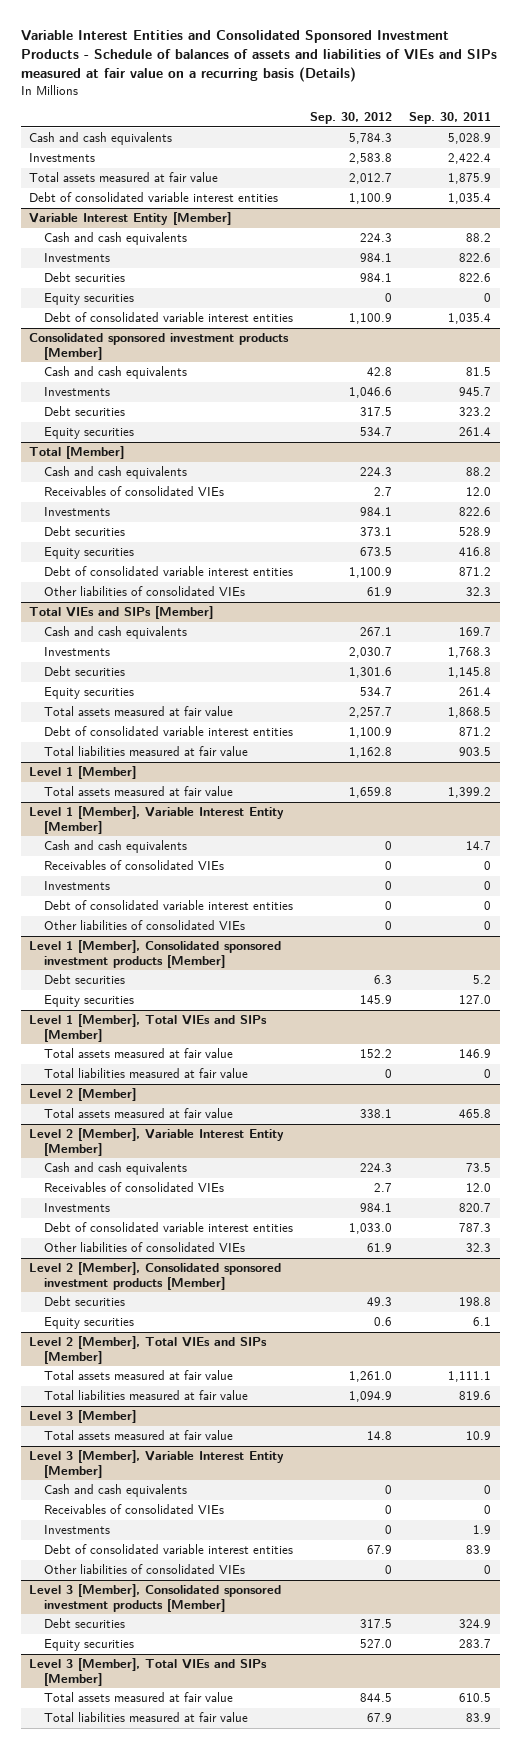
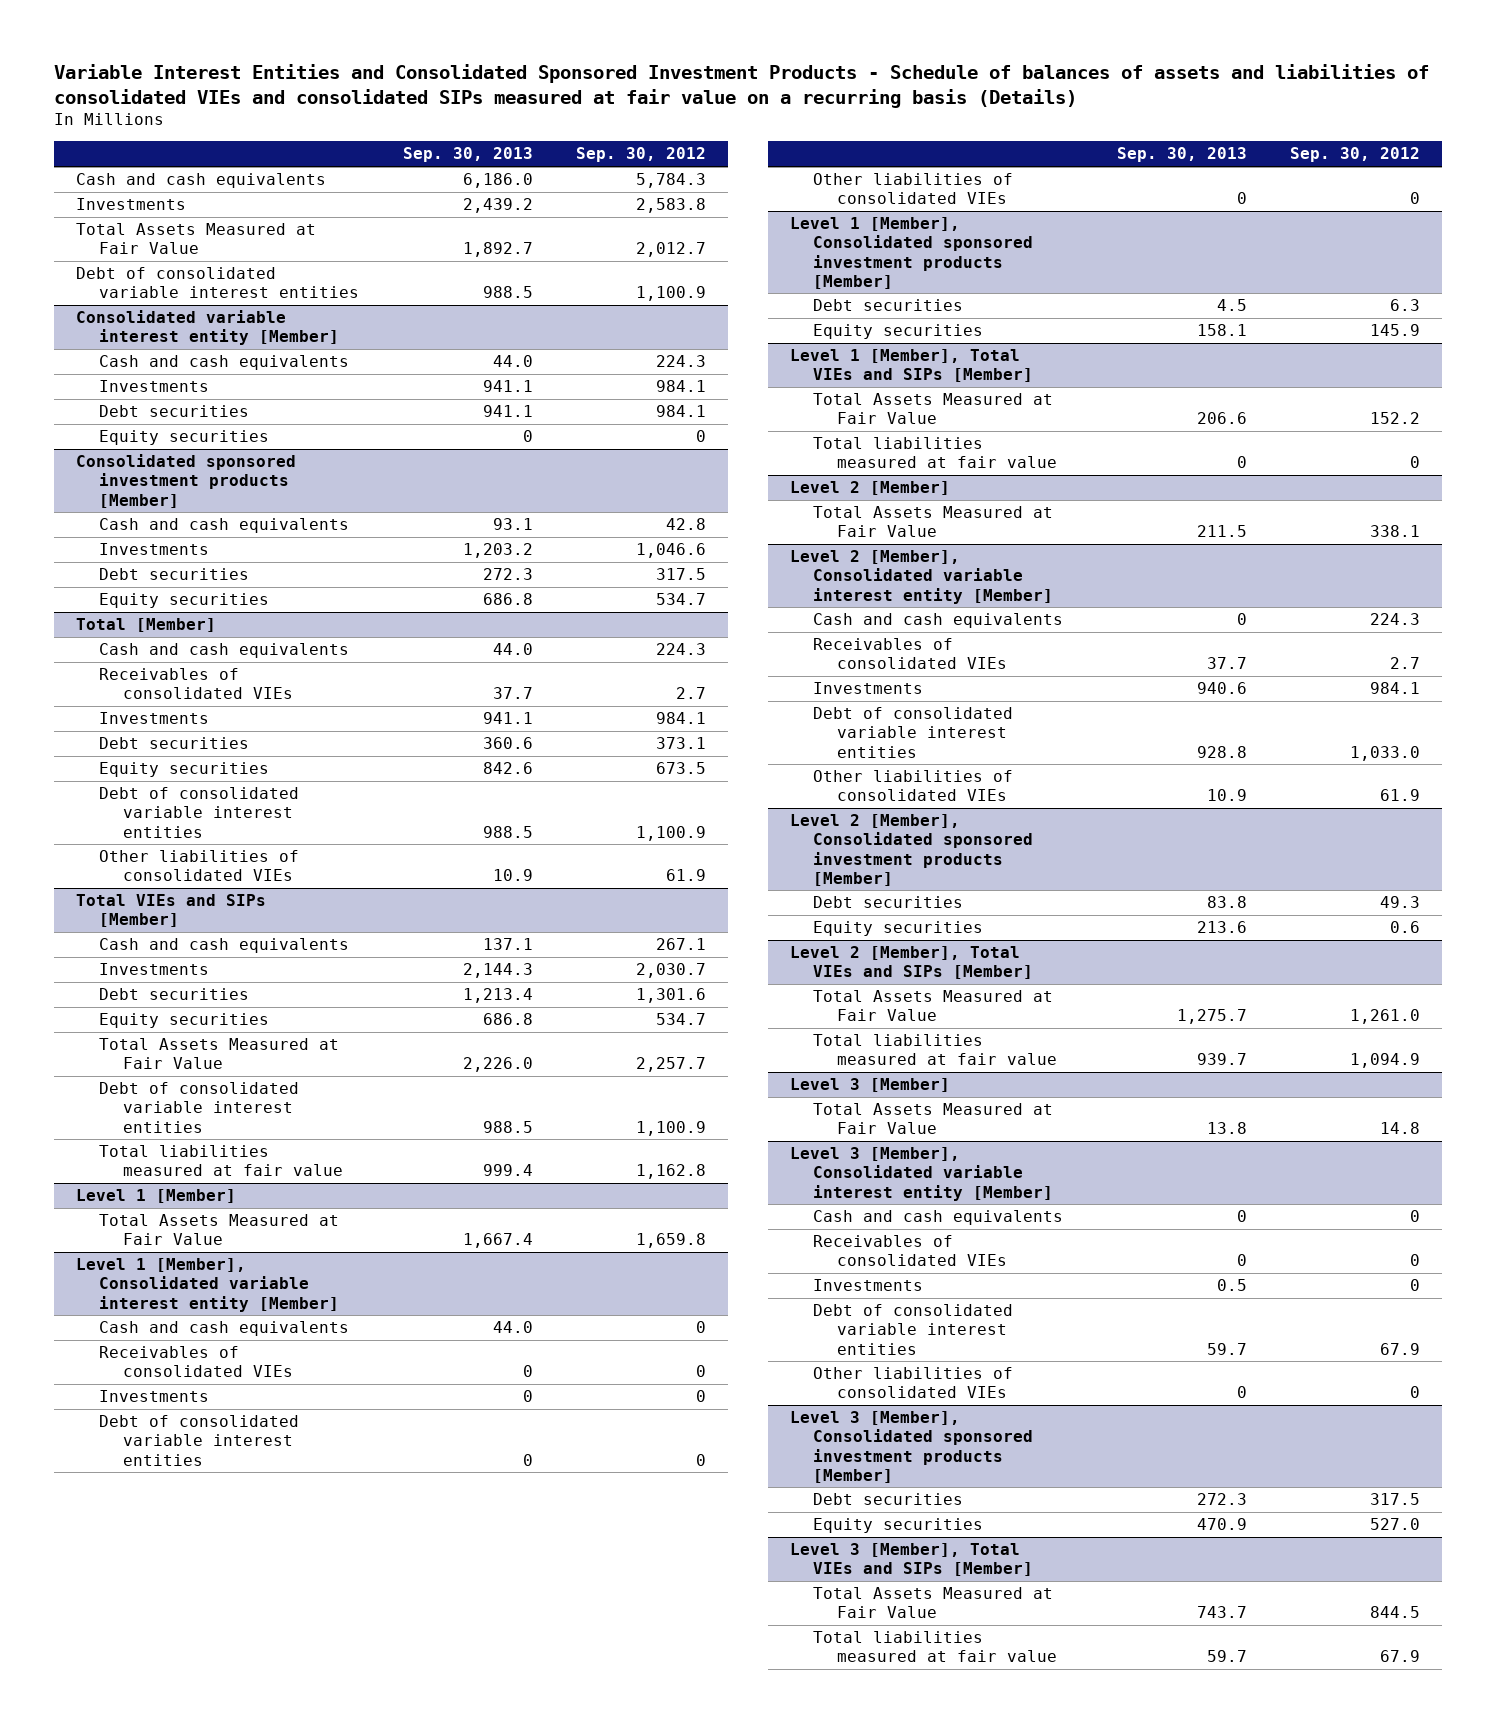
- Variable Interest Entities and Consolidated Sponsored Investment Products - Schedule of balances of assets and liabilities of VIEs and SIPs measured at fair value on a recurring basis (Details)
+ Variable Interest Entities and Consolidated Sponsored Investment Products - Schedule of balances of assets and liabilities of consolidated VIEs and consolidated SIPs measured at fair value on a recurring basis (Details)
- | Sep. 30, 2012 | Sep. 30, 2011
+ | Sep. 30, 2013 | Sep. 30, 2012
- Total assets measured at fair value | 2,012.7 | 1,875.9
+ Total Assets Measured at Fair Value | 1,892.7 | 2,012.7
- Variable Interest Entity [Member]
+ Consolidated variable interest entity [Member]
- Debt of consolidated variable interest entities | 1,100.9 | 1,035.4
@ Total VIEs and SIPs [Member]
- Total assets measured at fair value | 2,257.7 | 1,868.5
+ Total Assets Measured at Fair Value | 2,226.0 | 2,257.7
@ Level 1 [Member]
- Total assets measured at fair value | 1,659.8 | 1,399.2
- Level 1 [Member], Variable Interest Entity [Member]
@ Level 1 [Member]
+ Total Assets Measured at Fair Value | 1,667.4 | 1,659.8
+ Level 1 [Member], Consolidated variable interest entity [Member]
@ Level 1 [Member], Total VIEs and SIPs [Member]
- Total assets measured at fair value | 152.2 | 146.9
+ Total Assets Measured at Fair Value | 206.6 | 152.2
@ Level 2 [Member]
- Total assets measured at fair value | 338.1 | 465.8
- Level 2 [Member], Variable Interest Entity [Member]
@ Level 2 [Member]
+ Total Assets Measured at Fair Value | 211.5 | 338.1
+ Level 2 [Member], Consolidated variable interest entity [Member]
@ Level 2 [Member], Total VIEs and SIPs [Member]
- Total assets measured at fair value | 1,261.0 | 1,111.1
+ Total Assets Measured at Fair Value | 1,275.7 | 1,261.0
@ Level 3 [Member]
- Total assets measured at fair value | 14.8 | 10.9
- Level 3 [Member], Variable Interest Entity [Member]
@ Level 3 [Member]
+ Total Assets Measured at Fair Value | 13.8 | 14.8
+ Level 3 [Member], Consolidated variable interest entity [Member]
@ Level 3 [Member], Total VIEs and SIPs [Member]
- Total assets measured at fair value | 844.5 | 610.5
+ Total Assets Measured at Fair Value | 743.7 | 844.5

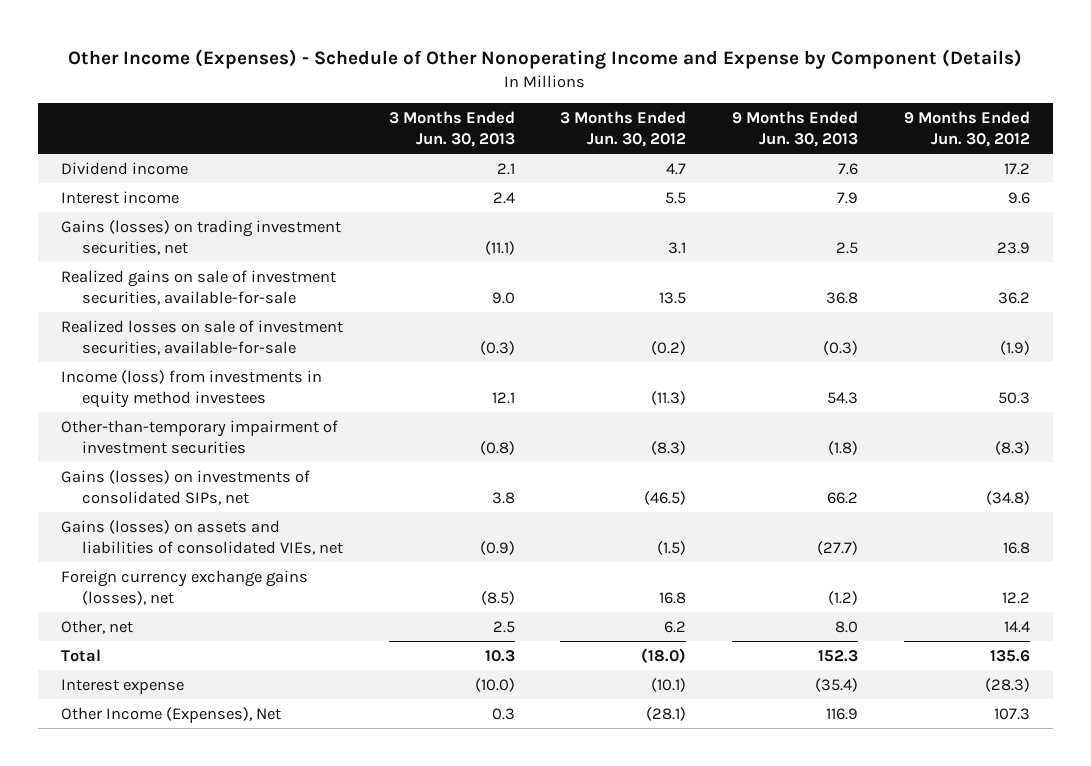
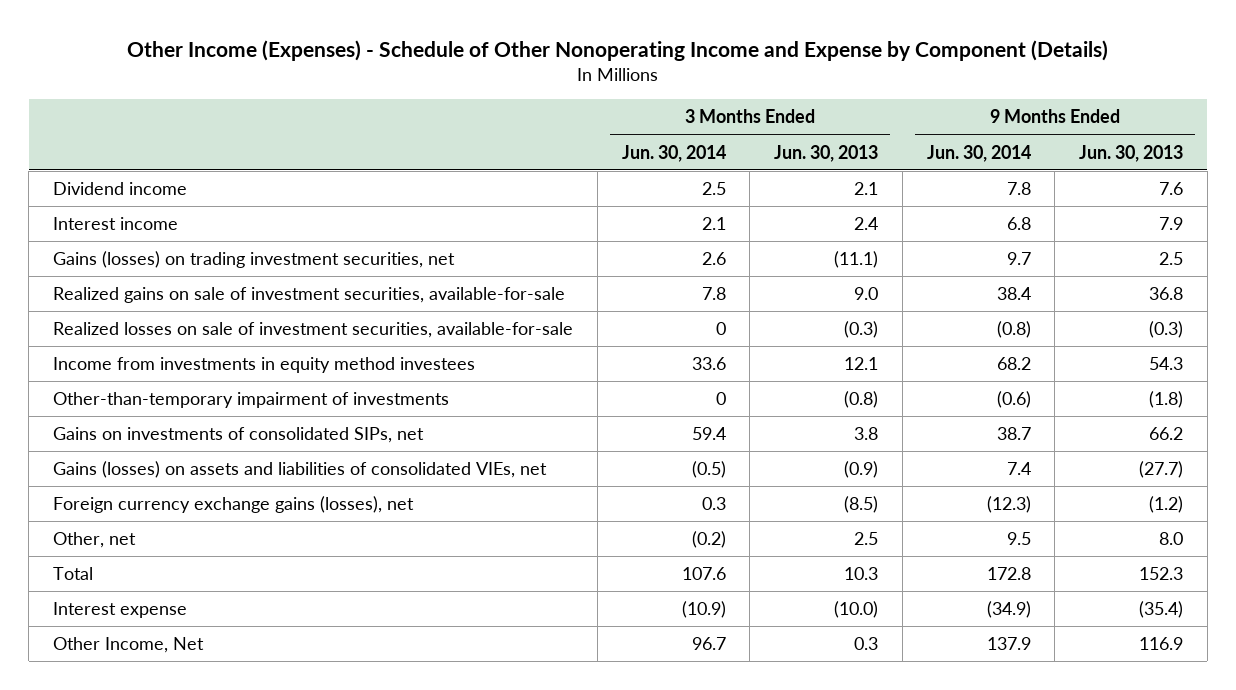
- | 3 Months Ended Jun. 30, 2013 | 3 Months Ended Jun. 30, 2012 | 9 Months Ended Jun. 30, 2013 | 9 Months Ended Jun. 30, 2012
+ | 3 Months Ended Jun. 30, 2014 | 3 Months Ended Jun. 30, 2013 | 9 Months Ended Jun. 30, 2014 | 9 Months Ended Jun. 30, 2013
- Income (loss) from investments in equity method investees | 12.1 | (11.3) | 54.3 | 50.3
- Other-than-temporary impairment of investment securities | (0.8) | (8.3) | (1.8) | (8.3)
- Gains (losses) on investments of consolidated SIPs, net | 3.8 | (46.5) | 66.2 | (34.8)
+ Income from investments in equity method investees | 33.6 | 12.1 | 68.2 | 54.3
+ Other-than-temporary impairment of investments | 0 | (0.8) | (0.6) | (1.8)
+ Gains on investments of consolidated SIPs, net | 59.4 | 3.8 | 38.7 | 66.2
- Other Income (Expenses), Net | 0.3 | (28.1) | 116.9 | 107.3
+ Other Income, Net | 96.7 | 0.3 | 137.9 | 116.9

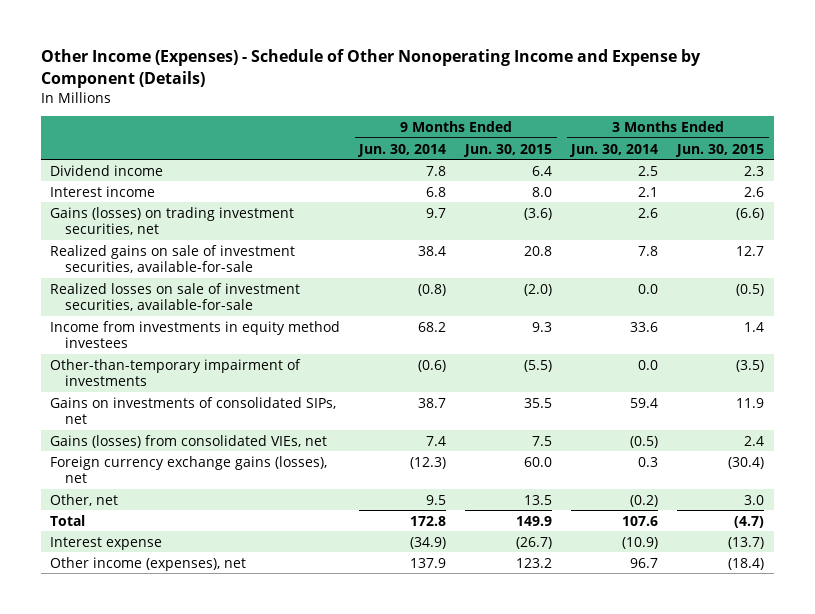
- | 3 Months Ended Jun. 30, 2014 | 3 Months Ended Jun. 30, 2013 | 9 Months Ended Jun. 30, 2014 | 9 Months Ended Jun. 30, 2013
+ | 9 Months Ended Jun. 30, 2014 | 9 Months Ended Jun. 30, 2015 | 3 Months Ended Jun. 30, 2014 | 3 Months Ended Jun. 30, 2015
- Realized losses on sale of investment securities, available-for-sale | 0 | (0.3) | (0.8) | (0.3)
+ Realized losses on sale of investment securities, available-for-sale | (0.8) | (2.0) | 0.0 | (0.5)
- Other-than-temporary impairment of investments | 0 | (0.8) | (0.6) | (1.8)
+ Other-than-temporary impairment of investments | (0.6) | (5.5) | 0.0 | (3.5)
- Gains (losses) on assets and liabilities of consolidated VIEs, net | (0.5) | (0.9) | 7.4 | (27.7)
+ Gains (losses) from consolidated VIEs, net | 7.4 | 7.5 | (0.5) | 2.4
- Other Income, Net | 96.7 | 0.3 | 137.9 | 116.9
+ Other income (expenses), net | 137.9 | 123.2 | 96.7 | (18.4)

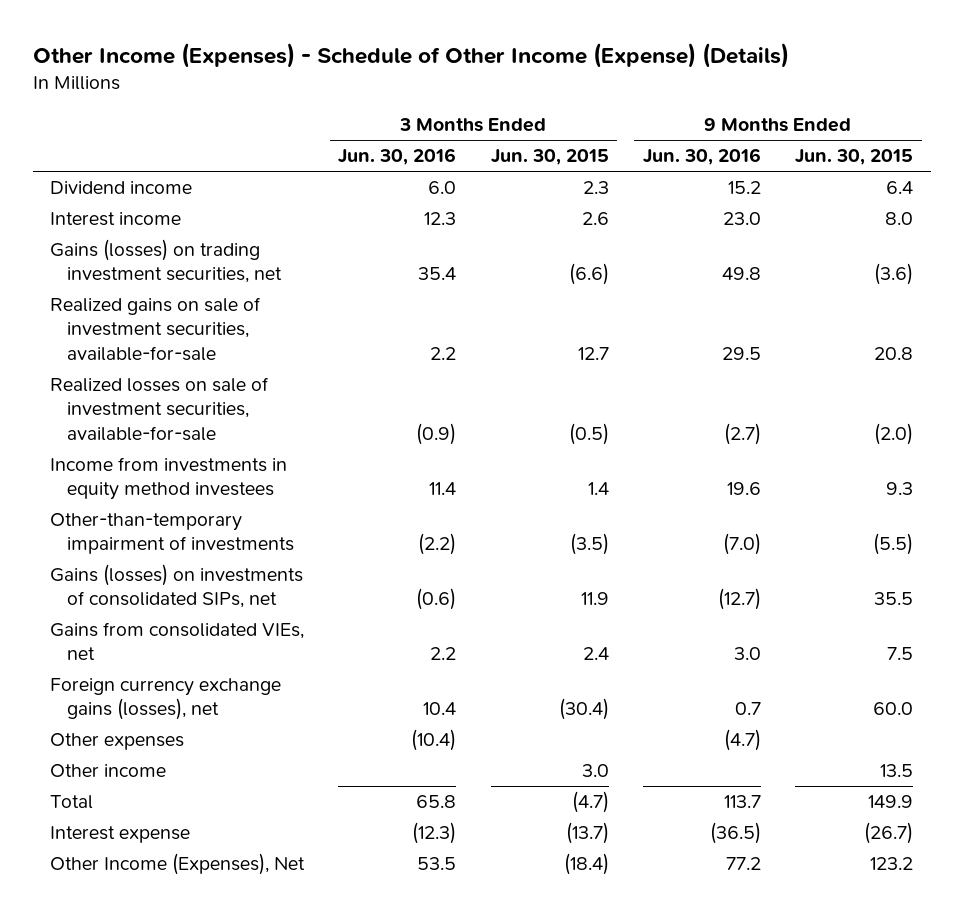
- Other Income (Expenses) - Schedule of Other Nonoperating Income and Expense by Component (Details)
+ Other Income (Expenses) - Schedule of Other Income (Expense) (Details)
- | 9 Months Ended Jun. 30, 2014 | 9 Months Ended Jun. 30, 2015 | 3 Months Ended Jun. 30, 2014 | 3 Months Ended Jun. 30, 2015
+ | 3 Months Ended Jun. 30, 2016 | 3 Months Ended Jun. 30, 2015 | 9 Months Ended Jun. 30, 2016 | 9 Months Ended Jun. 30, 2015
- Gains on investments of consolidated SIPs, net | 38.7 | 35.5 | 59.4 | 11.9
- Gains (losses) from consolidated VIEs, net | 7.4 | 7.5 | (0.5) | 2.4
+ Gains (losses) on investments of consolidated SIPs, net | (0.6) | 11.9 | (12.7) | 35.5
+ Gains from consolidated VIEs, net | 2.2 | 2.4 | 3.0 | 7.5
- Other, net | 9.5 | 13.5 | (0.2) | 3.0
+ Other expenses | (10.4) | | (4.7) |
+ Other income | | 3.0 | | 13.5
- Other income (expenses), net | 137.9 | 123.2 | 96.7 | (18.4)
+ Other Income (Expenses), Net | 53.5 | (18.4) | 77.2 | 123.2

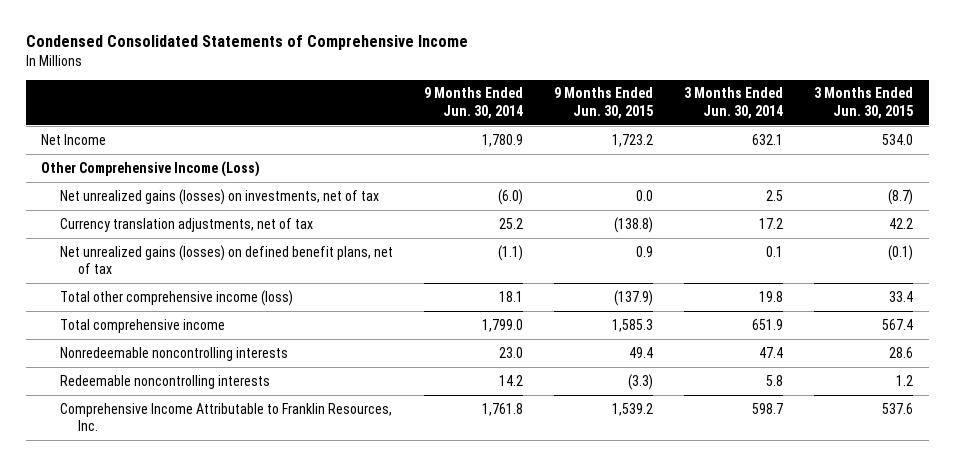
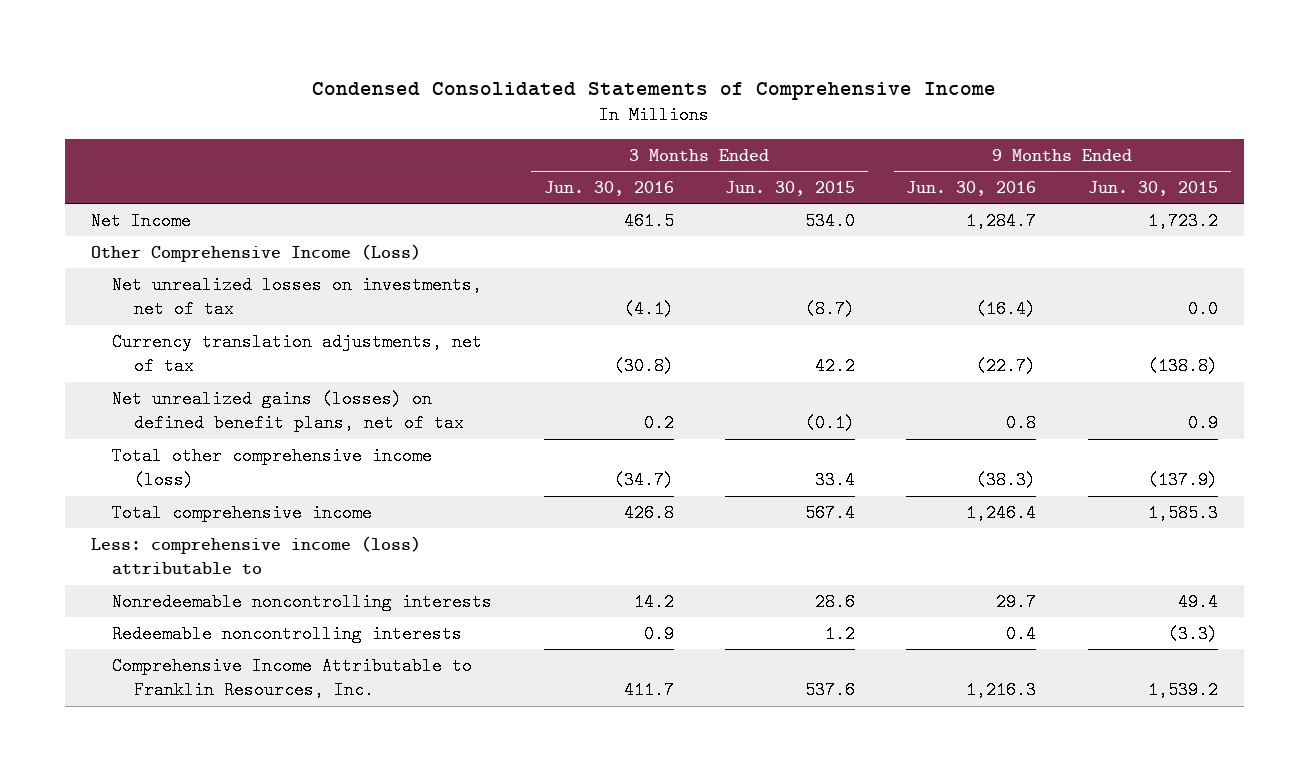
- | 9 Months Ended Jun. 30, 2014 | 9 Months Ended Jun. 30, 2015 | 3 Months Ended Jun. 30, 2014 | 3 Months Ended Jun. 30, 2015
+ | 3 Months Ended Jun. 30, 2016 | 3 Months Ended Jun. 30, 2015 | 9 Months Ended Jun. 30, 2016 | 9 Months Ended Jun. 30, 2015
- Net unrealized gains (losses) on investments, net of tax | (6.0) | 0.0 | 2.5 | (8.7)
+ Net unrealized losses on investments, net of tax | (4.1) | (8.7) | (16.4) | 0.0
+ Less: comprehensive income (loss) attributable to

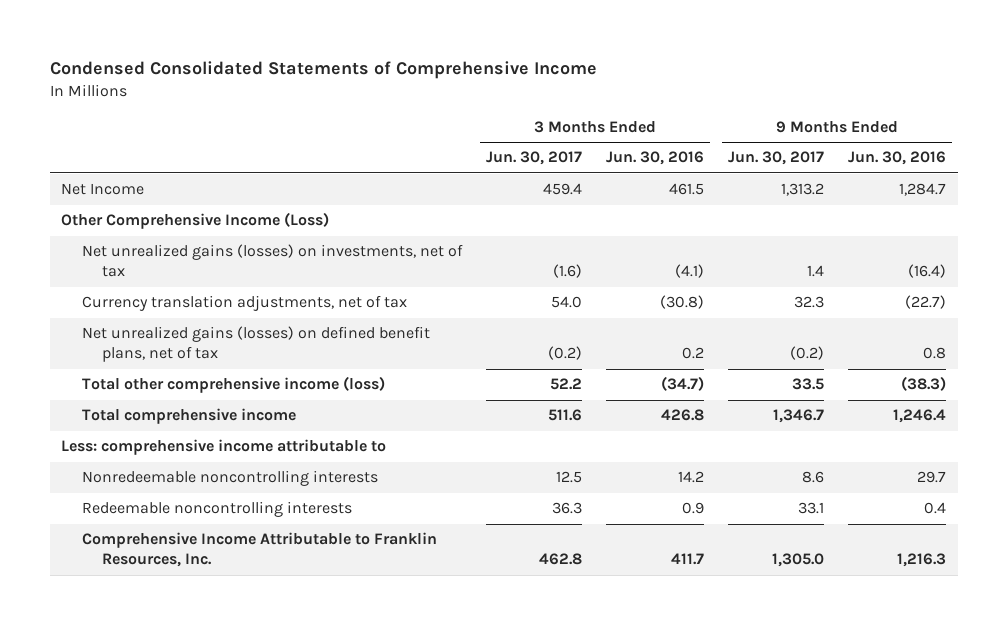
- | 3 Months Ended Jun. 30, 2016 | 3 Months Ended Jun. 30, 2015 | 9 Months Ended Jun. 30, 2016 | 9 Months Ended Jun. 30, 2015
+ | 3 Months Ended Jun. 30, 2017 | 3 Months Ended Jun. 30, 2016 | 9 Months Ended Jun. 30, 2017 | 9 Months Ended Jun. 30, 2016
- Net unrealized losses on investments, net of tax | (4.1) | (8.7) | (16.4) | 0.0
+ Net unrealized gains (losses) on investments, net of tax | (1.6) | (4.1) | 1.4 | (16.4)
- Less: comprehensive income (loss) attributable to
+ Less: comprehensive income attributable to

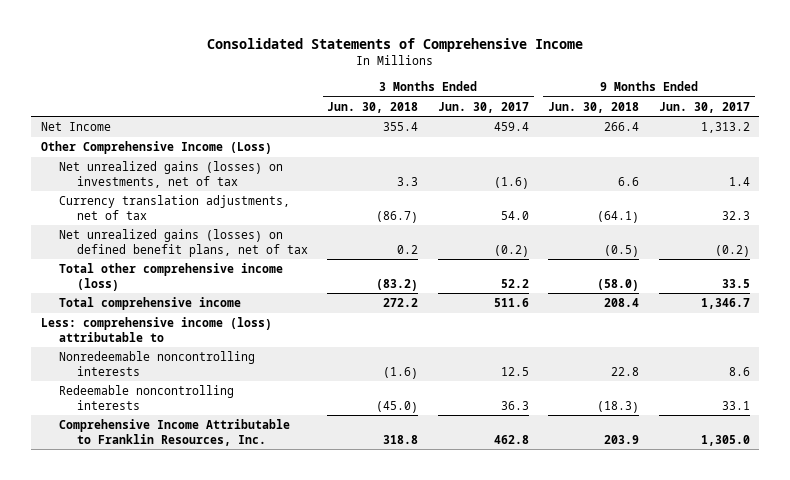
- Condensed Consolidated Statements of Comprehensive Income
+ Consolidated Statements of Comprehensive Income
- | 3 Months Ended Jun. 30, 2017 | 3 Months Ended Jun. 30, 2016 | 9 Months Ended Jun. 30, 2017 | 9 Months Ended Jun. 30, 2016
+ | 3 Months Ended Jun. 30, 2018 | 3 Months Ended Jun. 30, 2017 | 9 Months Ended Jun. 30, 2018 | 9 Months Ended Jun. 30, 2017
- Less: comprehensive income attributable to
+ Less: comprehensive income (loss) attributable to

